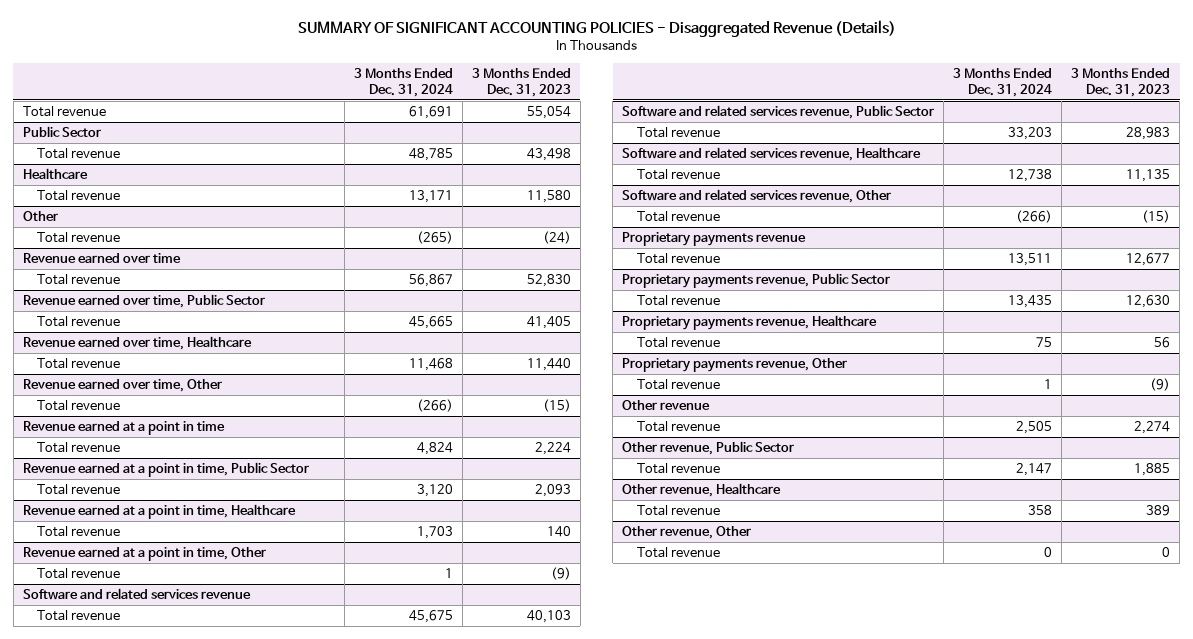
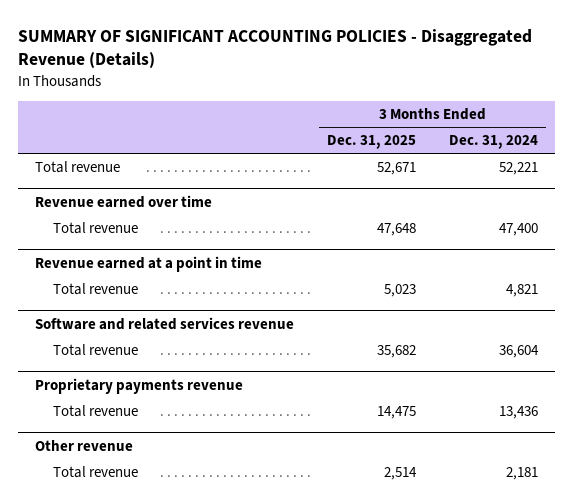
- | 3 Months Ended Dec. 31, 2024 | 3 Months Ended Dec. 31, 2023
+ | 3 Months Ended Dec. 31, 2025 | 3 Months Ended Dec. 31, 2024
- Total revenue | 61,691 | 55,054
- Public Sector
- Total revenue | 48,785 | 43,498
- Healthcare
- Total revenue | 13,171 | 11,580
- Other
- Total revenue | (265) | (24)
+ Total revenue | 52,671 | 52,221
@ Revenue earned over time
- Total revenue | 56,867 | 52,830
- Revenue earned over time, Public Sector
- Total revenue | 45,665 | 41,405
- Revenue earned over time, Healthcare
- Total revenue | 11,468 | 11,440
- Revenue earned over time, Other
- Total revenue | (266) | (15)
@ Revenue earned over time
+ Total revenue | 47,648 | 47,400
@ Revenue earned at a point in time
- Total revenue | 4,824 | 2,224
- Revenue earned at a point in time, Public Sector
- Total revenue | 3,120 | 2,093
- Revenue earned at a point in time, Healthcare
- Total revenue | 1,703 | 140
- Revenue earned at a point in time, Other
- Total revenue | 1 | (9)
@ Revenue earned at a point in time
+ Total revenue | 5,023 | 4,821
@ Software and related services revenue
- Total revenue | 45,675 | 40,103
- Software and related services revenue, Public Sector
- Total revenue | 33,203 | 28,983
- Software and related services revenue, Healthcare
- Total revenue | 12,738 | 11,135
- Software and related services revenue, Other
- Total revenue | (266) | (15)
@ Software and related services revenue
+ Total revenue | 35,682 | 36,604
@ Proprietary payments revenue
- Total revenue | 13,511 | 12,677
- Proprietary payments revenue, Public Sector
- Total revenue | 13,435 | 12,630
- Proprietary payments revenue, Healthcare
- Total revenue | 75 | 56
- Proprietary payments revenue, Other
- Total revenue | 1 | (9)
@ Proprietary payments revenue
+ Total revenue | 14,475 | 13,436
@ Other revenue
- Total revenue | 2,505 | 2,274
- Other revenue, Public Sector
- Total revenue | 2,147 | 1,885
- Other revenue, Healthcare
- Total revenue | 358 | 389
- Other revenue, Other
- Total revenue | 0 | 0
@ Other revenue
+ Total revenue | 2,514 | 2,181

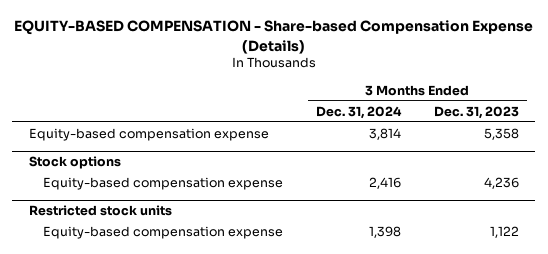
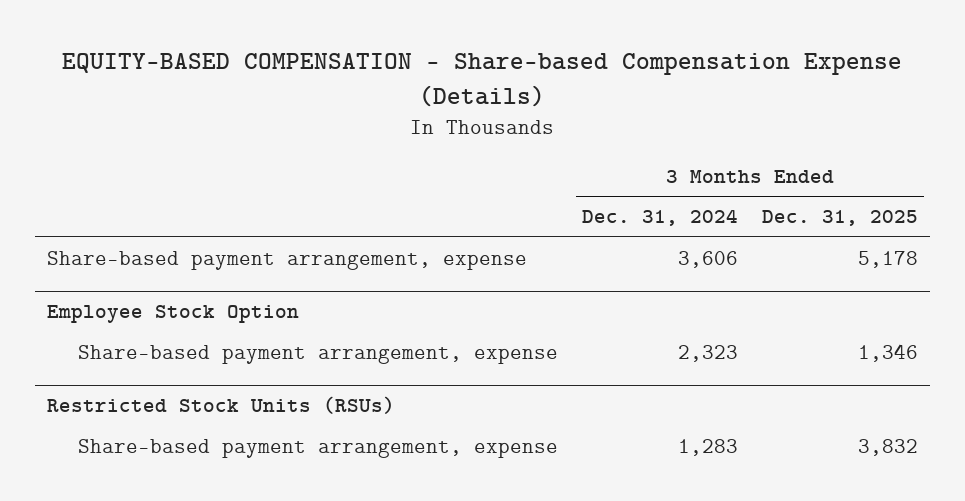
- | 3 Months Ended Dec. 31, 2024 | 3 Months Ended Dec. 31, 2023
+ | 3 Months Ended Dec. 31, 2024 | 3 Months Ended Dec. 31, 2025
- Equity-based compensation expense | 3,814 | 5,358
- Stock options
- Equity-based compensation expense | 2,416 | 4,236
- Restricted stock units
- Equity-based compensation expense | 1,398 | 1,122
+ Share-based payment arrangement, expense | 3,606 | 5,178
+ Employee Stock Option
+ Share-based payment arrangement, expense | 2,323 | 1,346
+ Restricted Stock Units (RSUs)
+ Share-based payment arrangement, expense | 1,283 | 3,832

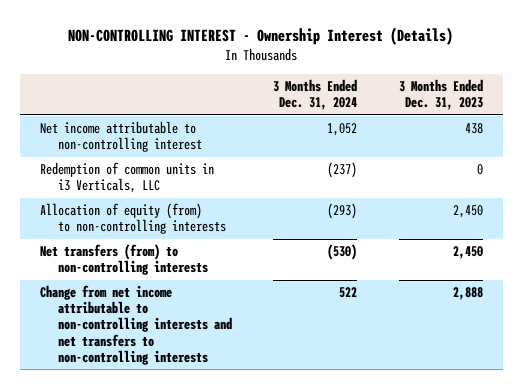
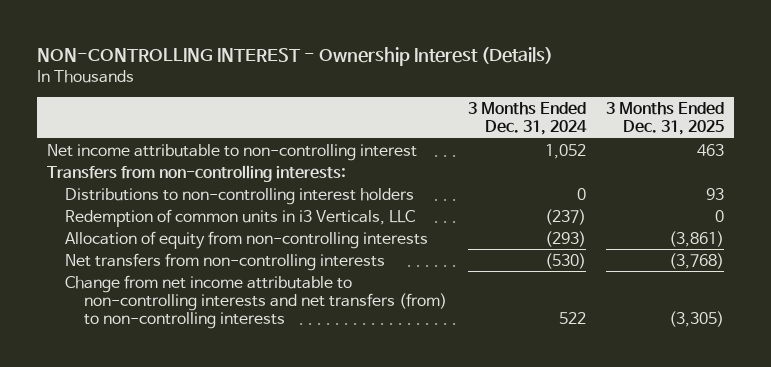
- | 3 Months Ended Dec. 31, 2024 | 3 Months Ended Dec. 31, 2023
+ | 3 Months Ended Dec. 31, 2024 | 3 Months Ended Dec. 31, 2025
+ Transfers from non-controlling interests:
+ Distributions to non-controlling interest holders | 0 | 93
- Allocation of equity (from) to non-controlling interests | (293) | 2,450
- Net transfers (from) to non-controlling interests | (530) | 2,450
- Change from net income attributable to non-controlling interests and net transfers to non-controlling interests | 522 | 2,888
+ Allocation of equity from non-controlling interests | (293) | (3,861)
+ Net transfers from non-controlling interests | (530) | (3,768)
+ Change from net income attributable to non-controlling interests and net transfers (from) to non-controlling interests | 522 | (3,305)

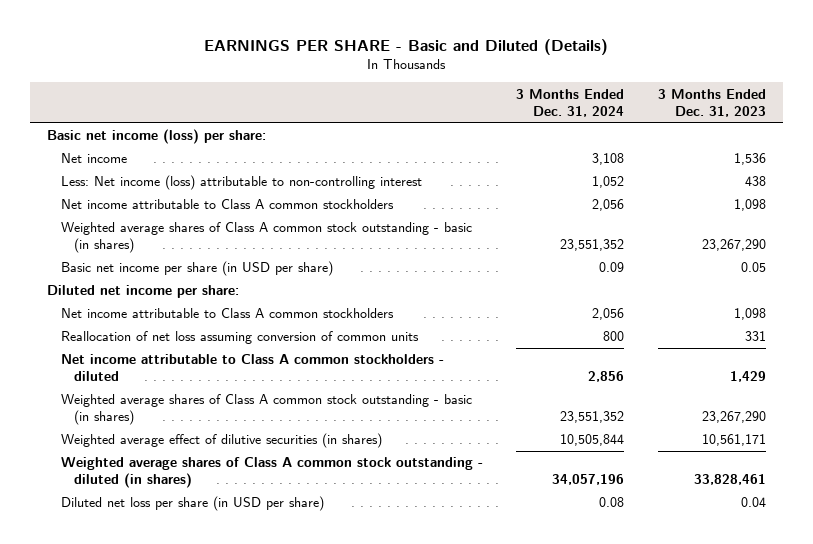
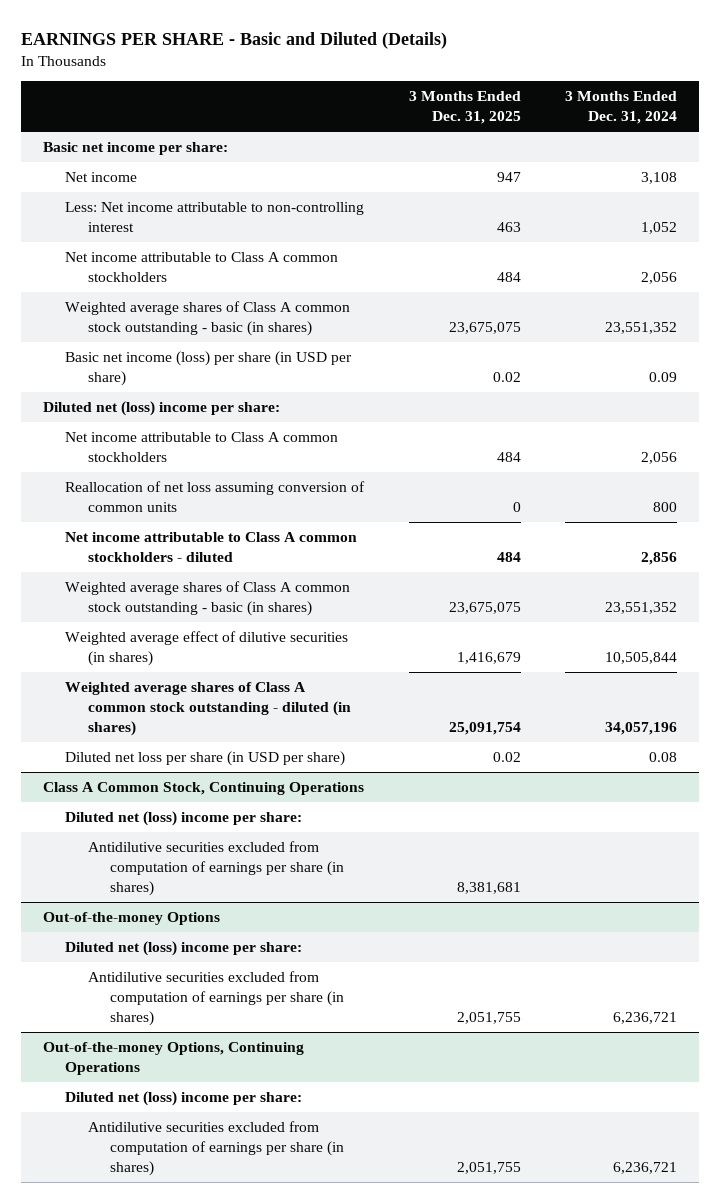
- | 3 Months Ended Dec. 31, 2024 | 3 Months Ended Dec. 31, 2023
+ | 3 Months Ended Dec. 31, 2025 | 3 Months Ended Dec. 31, 2024
- Basic net income (loss) per share:
+ Basic net income per share:
- Less: Net income (loss) attributable to non-controlling interest | 1,052 | 438
+ Less: Net income attributable to non-controlling interest | 463 | 1,052
- Basic net income per share (in USD per share) | 0.09 | 0.05
- Diluted net income per share:
+ Basic net income (loss) per share (in USD per share) | 0.02 | 0.09
+ Diluted net (loss) income per share:
+ Class A Common Stock, Continuing Operations
+ Diluted net (loss) income per share:
+ Antidilutive securities excluded from computation of earnings per share (in shares) | 8,381,681 |
+ Out-of-the-money Options
+ Diluted net (loss) income per share:
+ Antidilutive securities excluded from computation of earnings per share (in shares) | 2,051,755 | 6,236,721
+ Out-of-the-money Options, Continuing Operations
+ Diluted net (loss) income per share:
+ Antidilutive securities excluded from computation of earnings per share (in shares) | 2,051,755 | 6,236,721

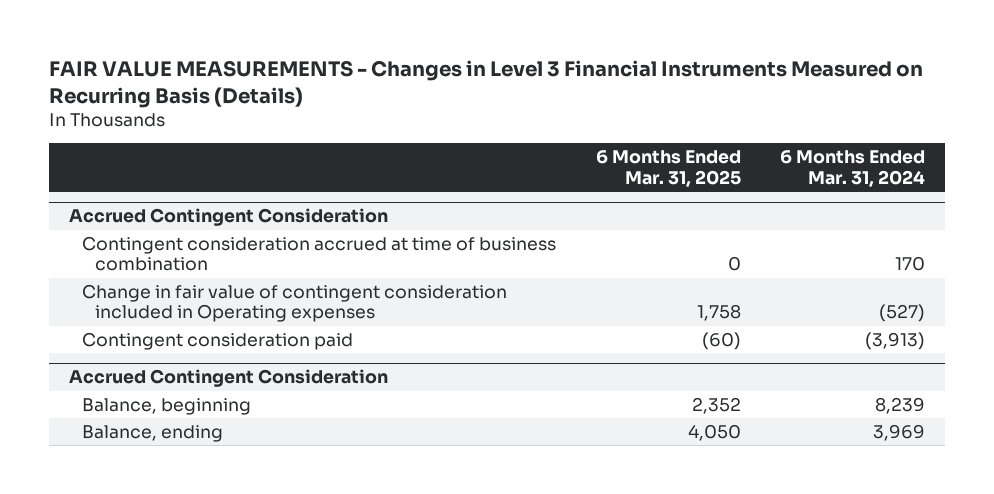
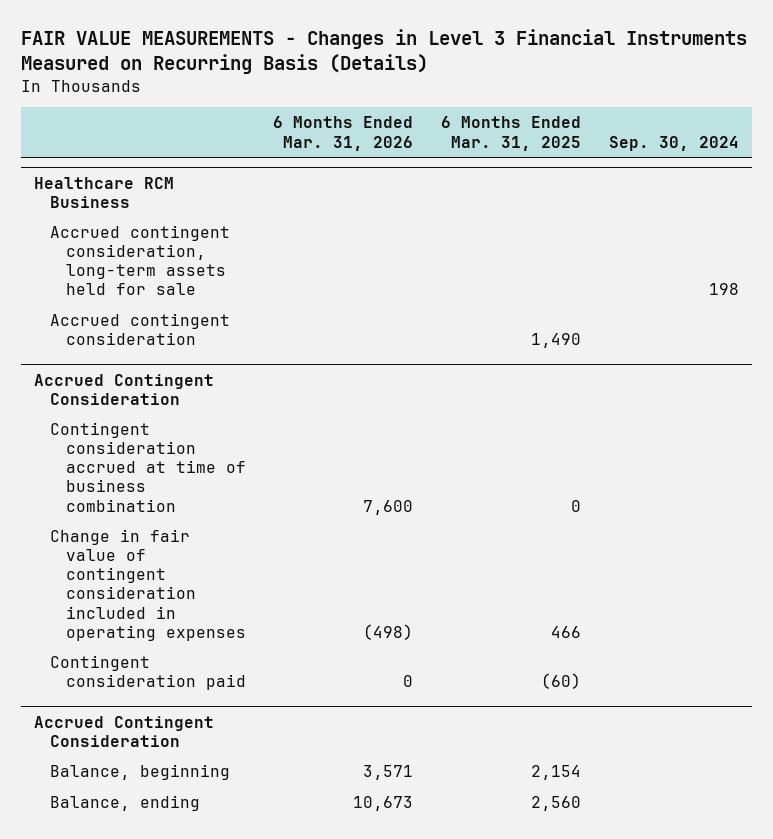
- | 6 Months Ended Mar. 31, 2025 | 6 Months Ended Mar. 31, 2024
+ | 6 Months Ended Mar. 31, 2026 | 6 Months Ended Mar. 31, 2025 | Sep. 30, 2024
+ Healthcare RCM Business
+ Accrued contingent consideration, long-term assets held for sale | | | 198
+ Accrued contingent consideration | | 1,490 |
@ Accrued Contingent Consideration
- Change in fair value of contingent consideration included in Operating expenses | 1,758 | (527)
+ Change in fair value of contingent consideration included in operating expenses | (498) | 466 |
- Balance, beginning | 2,352 | 8,239
- Balance, ending | 4,050 | 3,969
+ Balance, beginning | 3,571 | 2,154 |
+ Balance, ending | 10,673 | 2,560 |

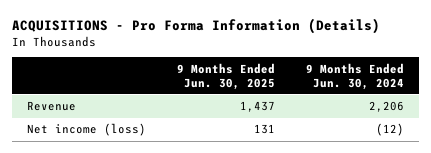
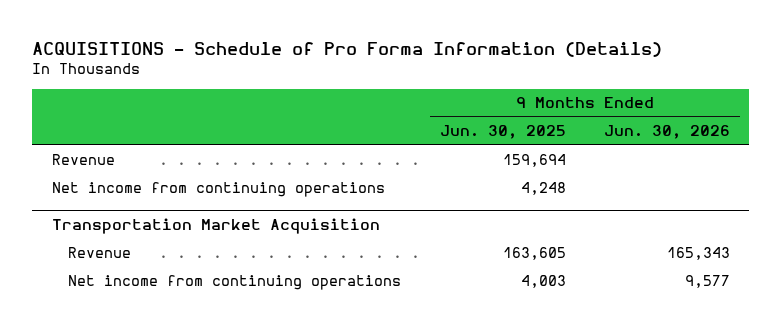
- ACQUISITIONS - Pro Forma Information (Details)
+ ACQUISITIONS - Schedule of Pro Forma Information (Details)
- | 9 Months Ended Jun. 30, 2025 | 9 Months Ended Jun. 30, 2024
+ | 9 Months Ended Jun. 30, 2025 | 9 Months Ended Jun. 30, 2026
- Revenue | 1,437 | 2,206
- Net income (loss) | 131 | (12)
+ Revenue | 159,694 |
+ Net income from continuing operations | 4,248 |
+ Transportation Market Acquisition
+ Revenue | 163,605 | 165,343
+ Net income from continuing operations | 4,003 | 9,577

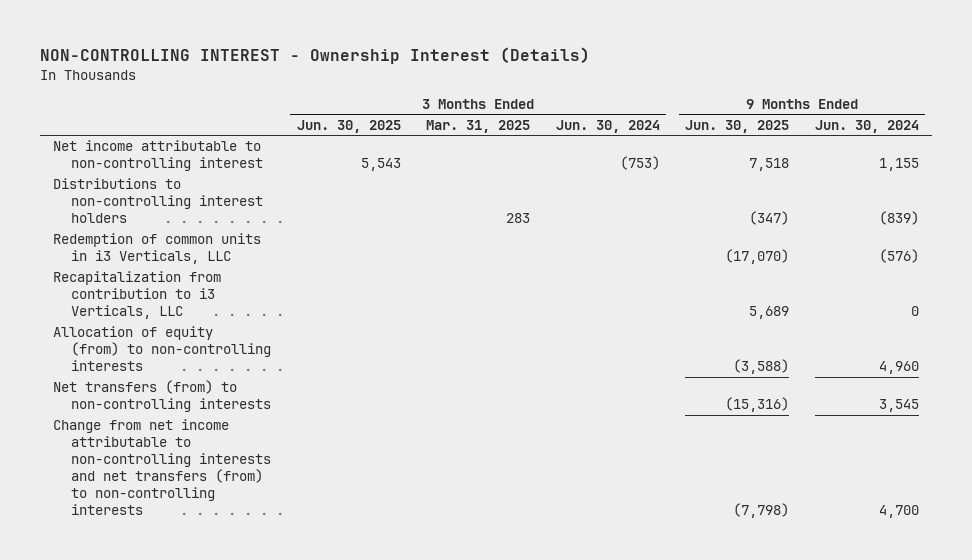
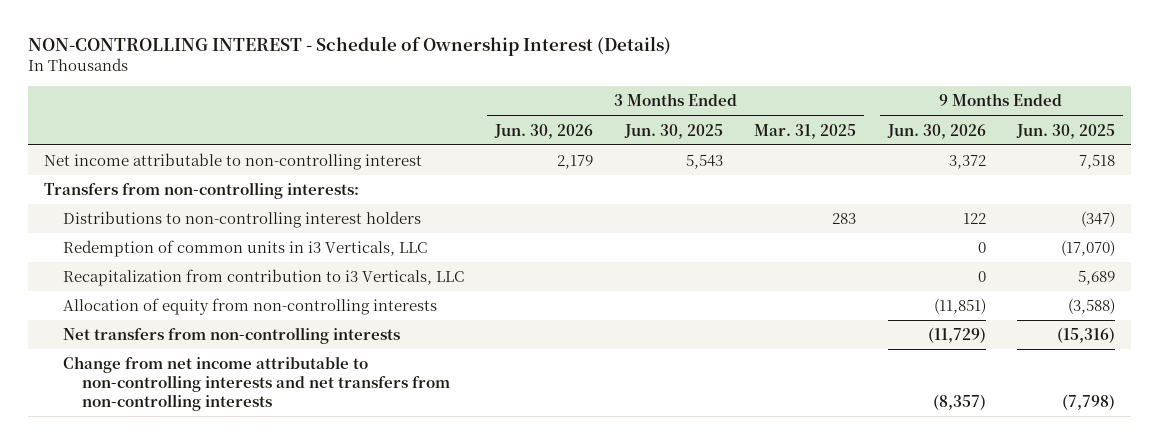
- NON-CONTROLLING INTEREST - Ownership Interest (Details)
+ NON-CONTROLLING INTEREST - Schedule of Ownership Interest (Details)
- | 3 Months Ended Jun. 30, 2025 | 3 Months Ended Mar. 31, 2025 | 3 Months Ended Jun. 30, 2024 | 9 Months Ended Jun. 30, 2025 | 9 Months Ended Jun. 30, 2024
+ | 3 Months Ended Jun. 30, 2026 | 3 Months Ended Jun. 30, 2025 | 3 Months Ended Mar. 31, 2025 | 9 Months Ended Jun. 30, 2026 | 9 Months Ended Jun. 30, 2025
+ Transfers from non-controlling interests:
- Allocation of equity (from) to non-controlling interests | | | | (3,588) | 4,960
- Net transfers (from) to non-controlling interests | | | | (15,316) | 3,545
- Change from net income attributable to non-controlling interests and net transfers (from) to non-controlling interests | | | | (7,798) | 4,700
+ Allocation of equity from non-controlling interests | | | | (11,851) | (3,588)
+ Net transfers from non-controlling interests | | | | (11,729) | (15,316)
+ Change from net income attributable to non-controlling interests and net transfers from non-controlling interests | | | | (8,357) | (7,798)

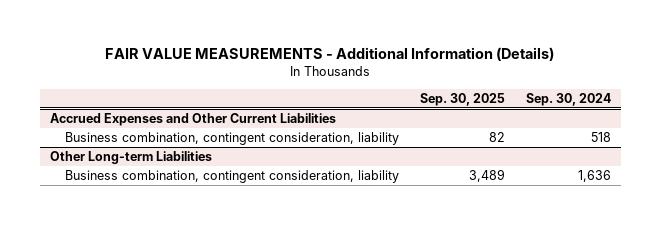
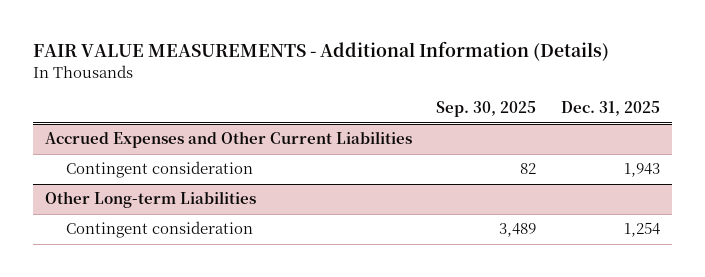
- | Sep. 30, 2025 | Sep. 30, 2024
+ | Sep. 30, 2025 | Dec. 31, 2025
@ Accrued Expenses and Other Current Liabilities
- Business combination, contingent consideration, liability | 82 | 518
+ Contingent consideration | 82 | 1,943
@ Other Long-term Liabilities
- Business combination, contingent consideration, liability | 3,489 | 1,636
+ Contingent consideration | 3,489 | 1,254

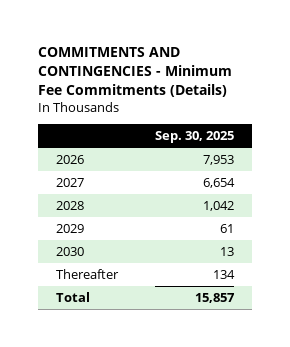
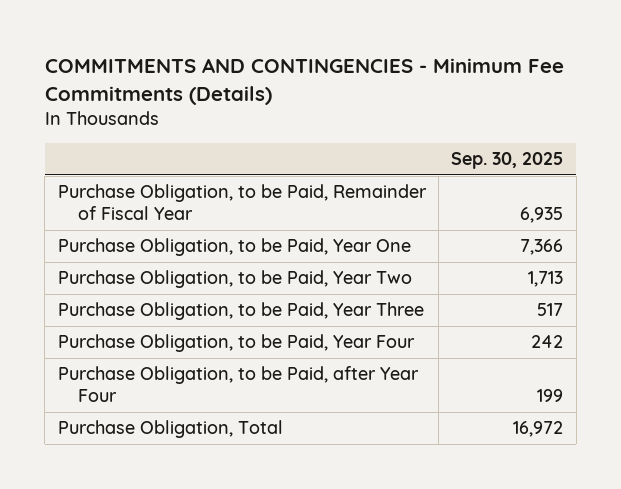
- 2026 | 7,953
- 2027 | 6,654
- 2028 | 1,042
- 2029 | 61
- 2030 | 13
- Thereafter | 134
- Total | 15,857
+ Purchase Obligation, to be Paid, Remainder of Fiscal Year | 6,935
+ Purchase Obligation, to be Paid, Year One | 7,366
+ Purchase Obligation, to be Paid, Year Two | 1,713
+ Purchase Obligation, to be Paid, Year Three | 517
+ Purchase Obligation, to be Paid, Year Four | 242
+ Purchase Obligation, to be Paid, after Year Four | 199
+ Purchase Obligation, Total | 16,972

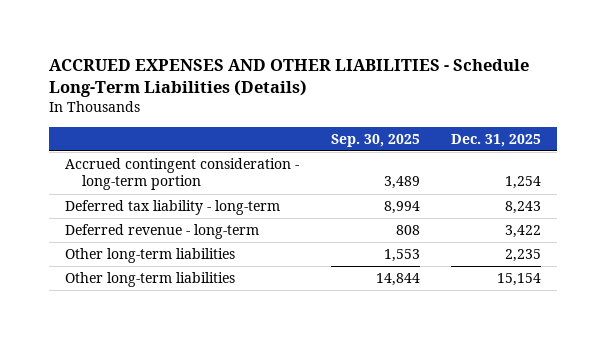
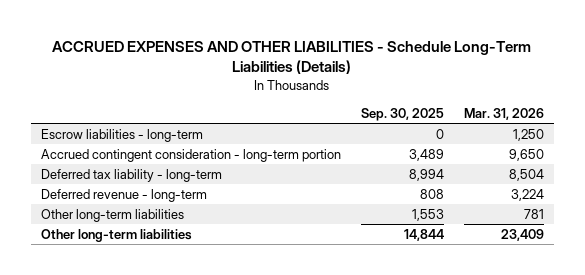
- | Sep. 30, 2025 | Dec. 31, 2025
+ | Sep. 30, 2025 | Mar. 31, 2026
+ Escrow liabilities - long-term | 0 | 1,250

